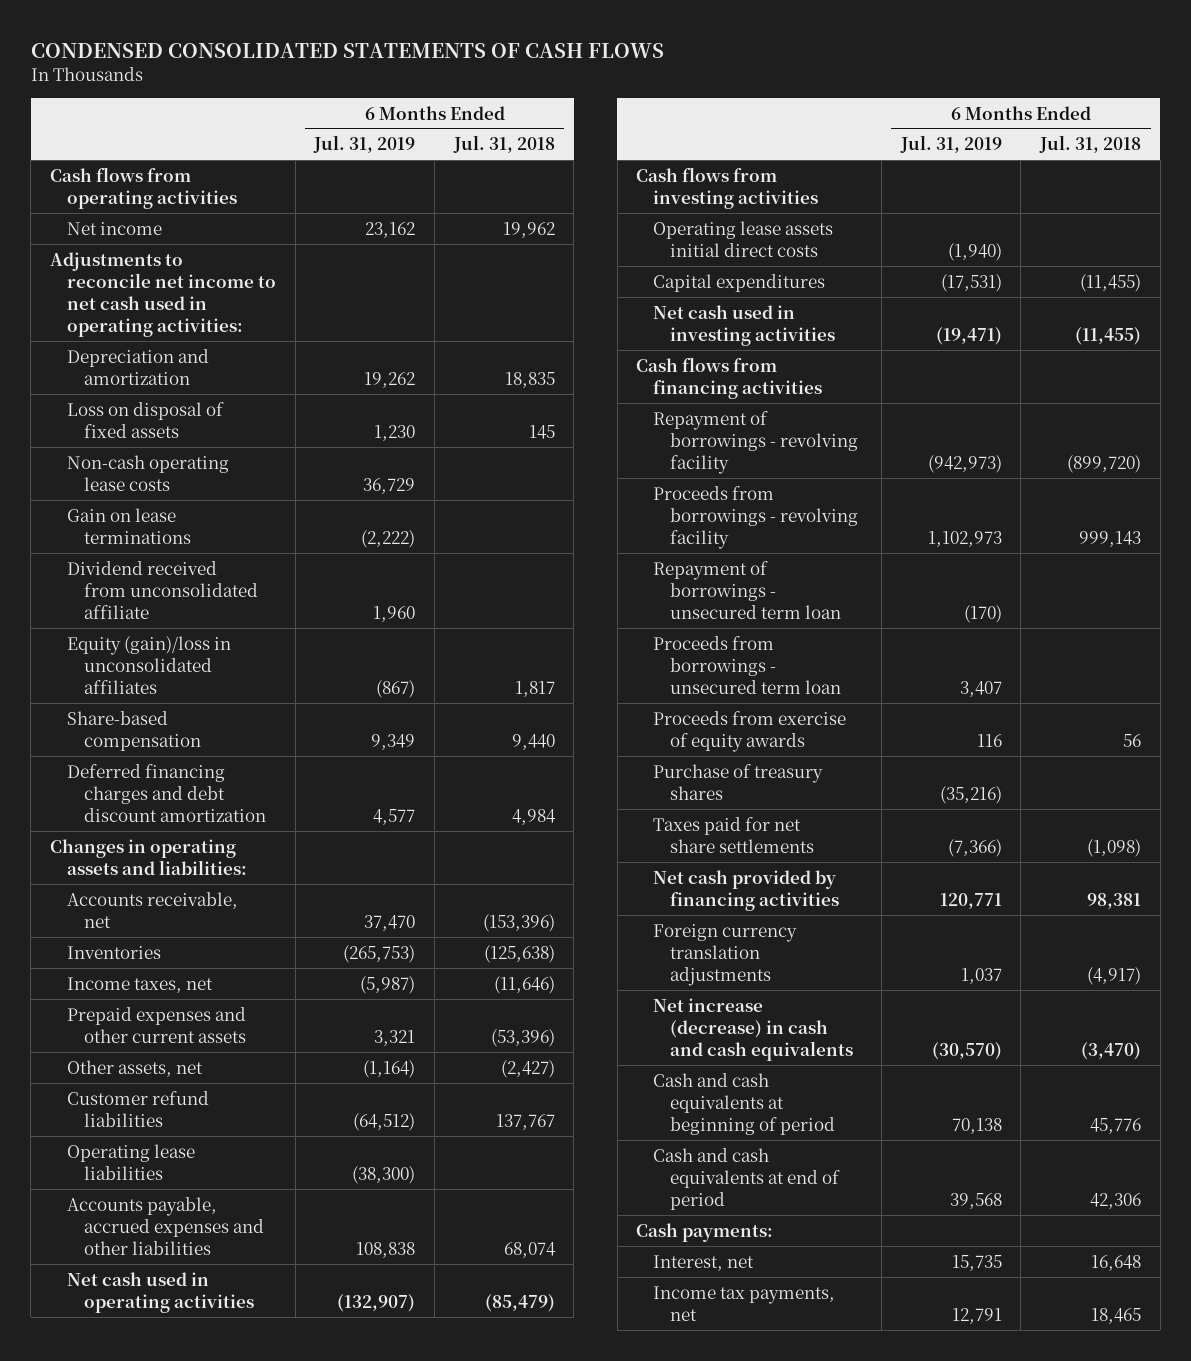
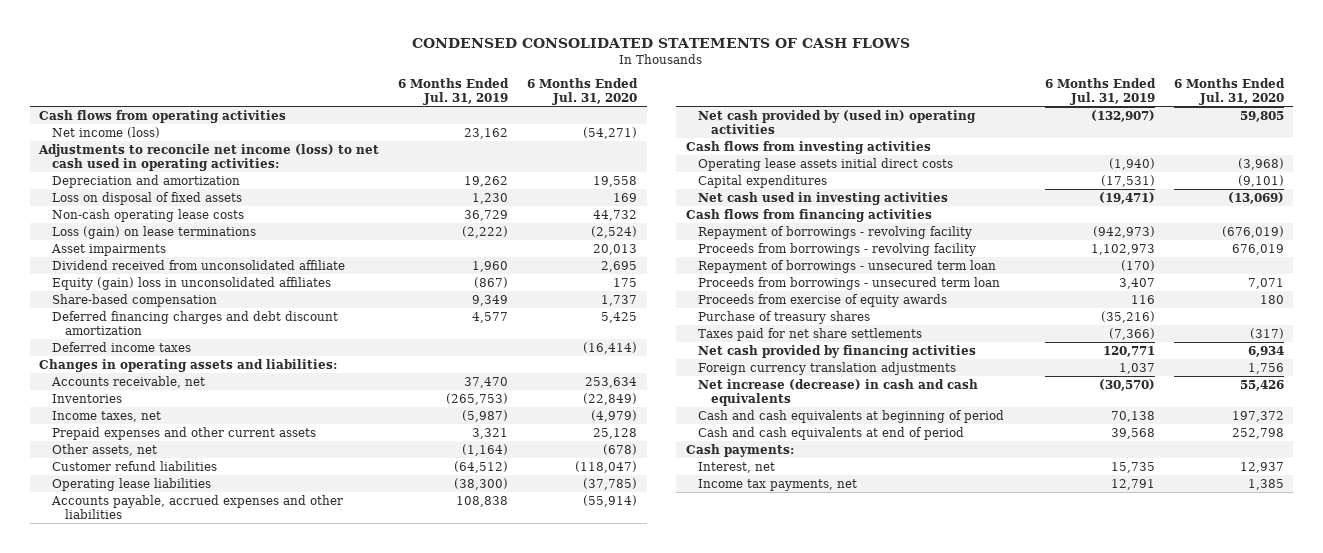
- | 6 Months Ended Jul. 31, 2019 | 6 Months Ended Jul. 31, 2018
+ | 6 Months Ended Jul. 31, 2019 | 6 Months Ended Jul. 31, 2020
- Net income | 23,162 | 19,962
- Adjustments to reconcile net income to net cash used in operating activities:
+ Net income (loss) | 23,162 | (54,271)
+ Adjustments to reconcile net income (loss) to net cash used in operating activities:
- Gain on lease terminations | (2,222) |
+ Loss (gain) on lease terminations | (2,222) | (2,524)
+ Asset impairments | | 20,013
- Equity (gain)/loss in unconsolidated affiliates | (867) | 1,817
+ Equity (gain) loss in unconsolidated affiliates | (867) | 175
+ Deferred income taxes | | (16,414)
- Net cash used in operating activities | (132,907) | (85,479)
+ Net cash provided by (used in) operating activities | (132,907) | 59,805

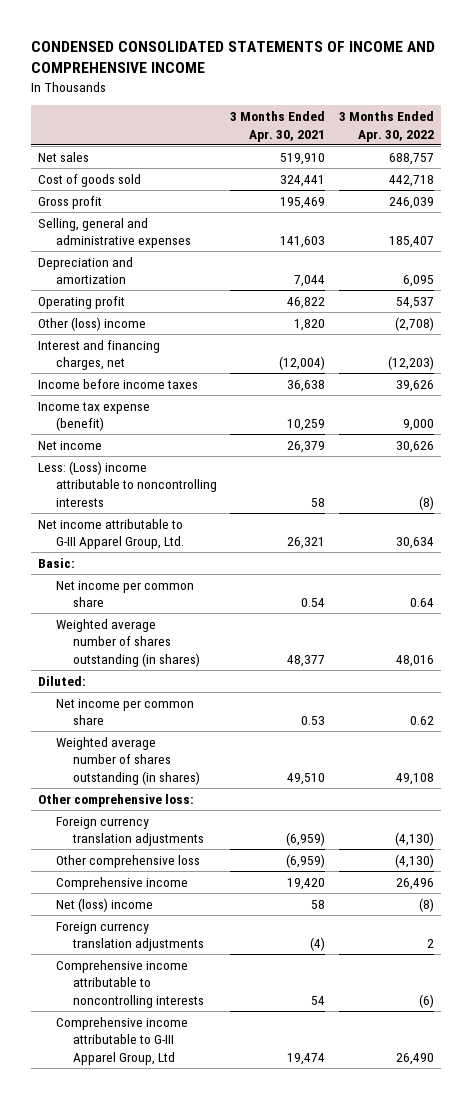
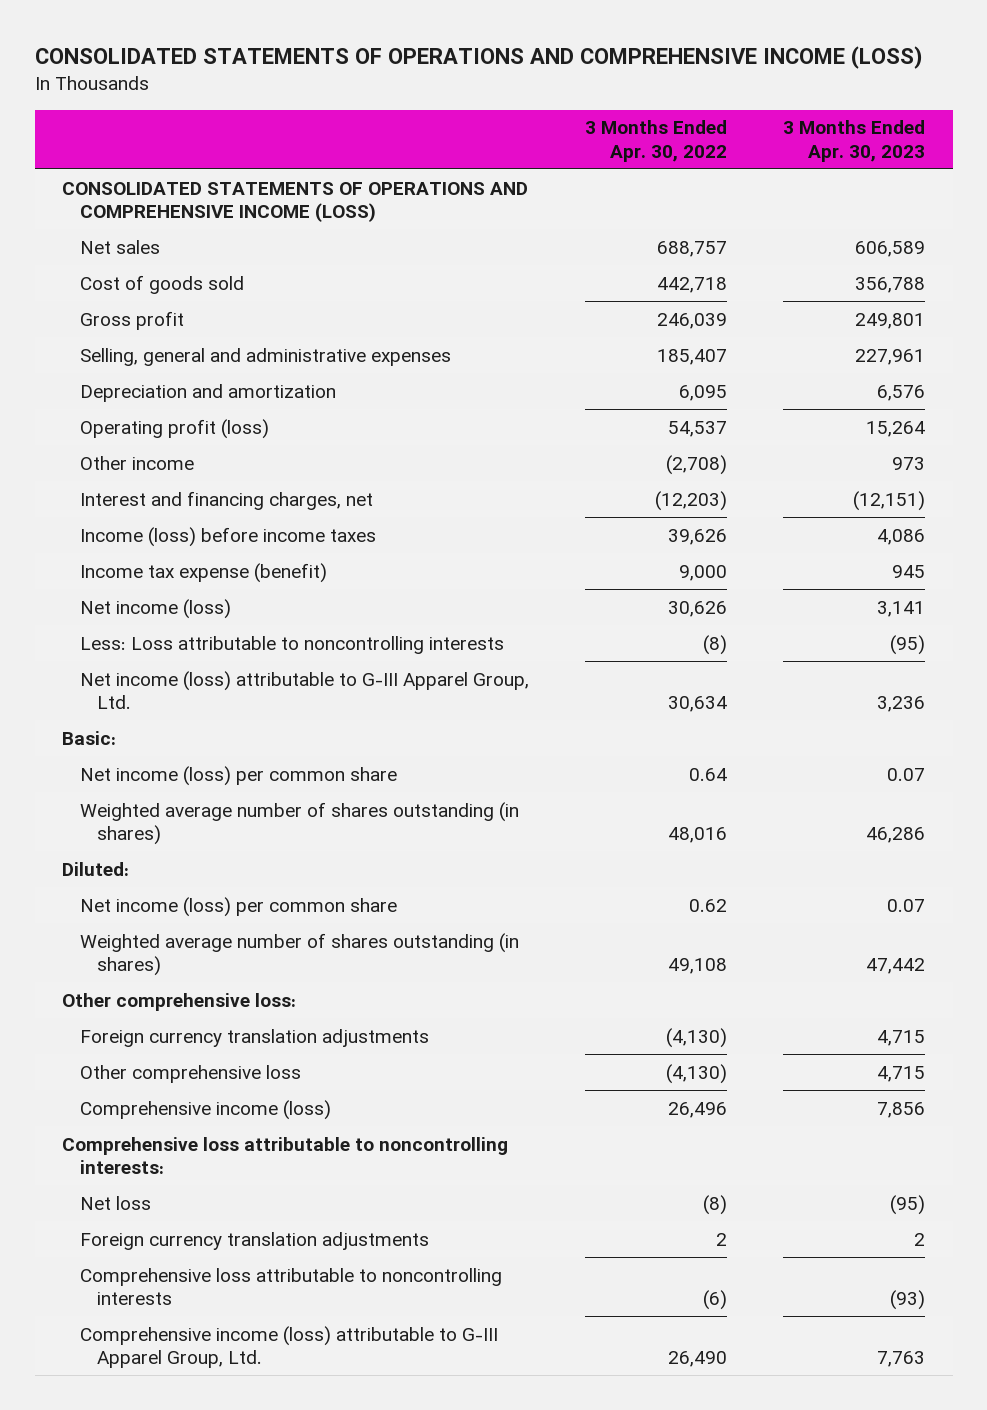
- CONDENSED CONSOLIDATED STATEMENTS OF INCOME AND COMPREHENSIVE INCOME
+ CONSOLIDATED STATEMENTS OF OPERATIONS AND COMPREHENSIVE INCOME (LOSS)
- | 3 Months Ended Apr. 30, 2021 | 3 Months Ended Apr. 30, 2022
+ | 3 Months Ended Apr. 30, 2022 | 3 Months Ended Apr. 30, 2023
+ CONSOLIDATED STATEMENTS OF OPERATIONS AND COMPREHENSIVE INCOME (LOSS)
- Operating profit | 46,822 | 54,537
- Other (loss) income | 1,820 | (2,708)
+ Operating profit (loss) | 54,537 | 15,264
+ Other income | (2,708) | 973
- Income before income taxes | 36,638 | 39,626
+ Income (loss) before income taxes | 39,626 | 4,086
- Net income | 26,379 | 30,626
- Less: (Loss) income attributable to noncontrolling interests | 58 | (8)
- Net income attributable to G-III Apparel Group, Ltd. | 26,321 | 30,634
+ Net income (loss) | 30,626 | 3,141
+ Less: Loss attributable to noncontrolling interests | (8) | (95)
+ Net income (loss) attributable to G-III Apparel Group, Ltd. | 30,634 | 3,236
- Net income per common share | 0.54 | 0.64
+ Net income (loss) per common share | 0.64 | 0.07
- Net income per common share | 0.53 | 0.62
+ Net income (loss) per common share | 0.62 | 0.07
- Comprehensive income | 19,420 | 26,496
- Net (loss) income | 58 | (8)
+ Comprehensive income (loss) | 26,496 | 7,856
+ Comprehensive loss attributable to noncontrolling interests:
+ Net loss | (8) | (95)
- Comprehensive income attributable to noncontrolling interests | 54 | (6)
- Comprehensive income attributable to G-III Apparel Group, Ltd | 19,474 | 26,490
+ Comprehensive loss attributable to noncontrolling interests | (6) | (93)
+ Comprehensive income (loss) attributable to G-III Apparel Group, Ltd. | 26,490 | 7,763

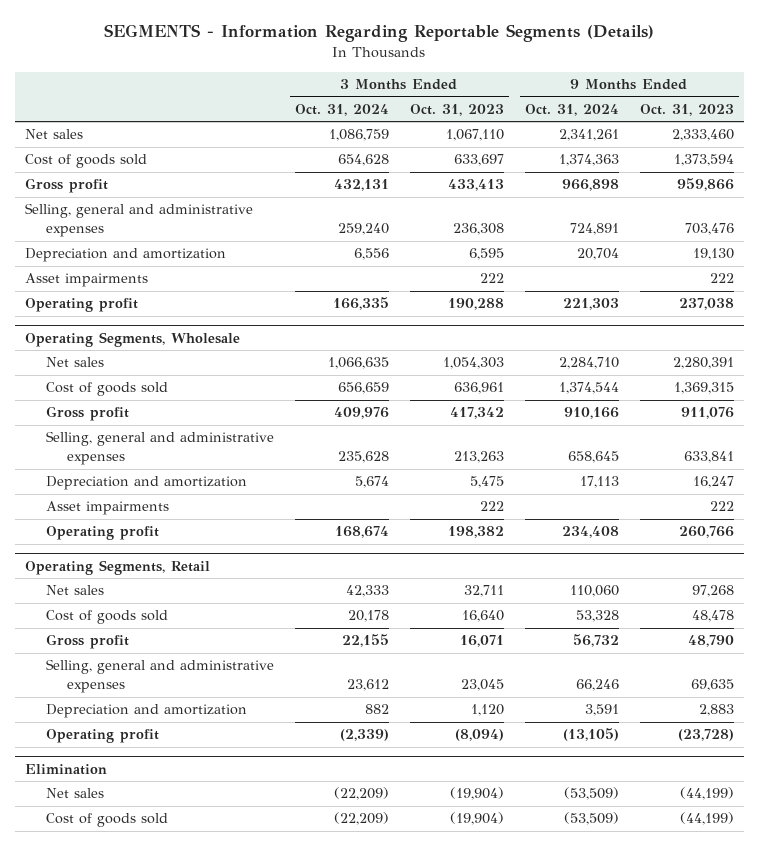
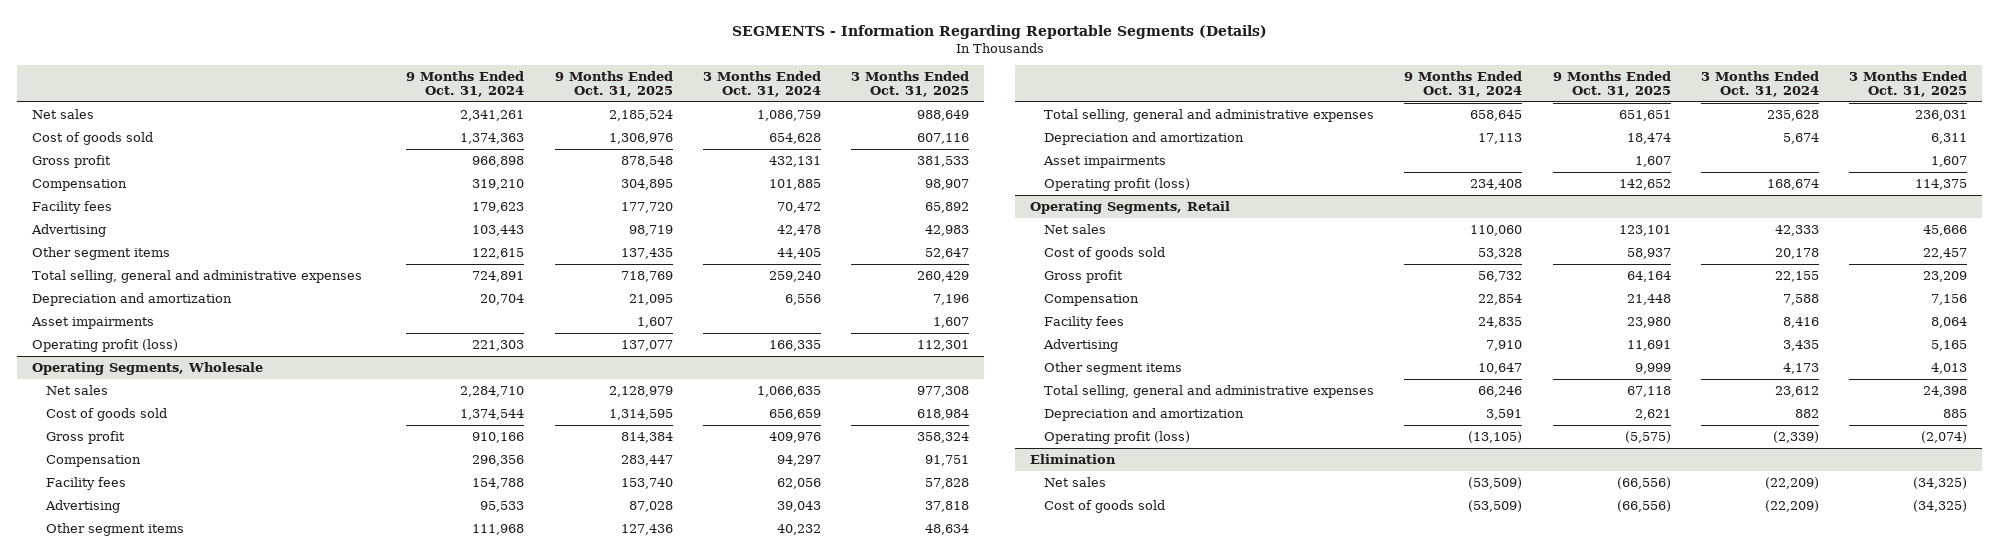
- | 3 Months Ended Oct. 31, 2024 | 3 Months Ended Oct. 31, 2023 | 9 Months Ended Oct. 31, 2024 | 9 Months Ended Oct. 31, 2023
+ | 9 Months Ended Oct. 31, 2024 | 9 Months Ended Oct. 31, 2025 | 3 Months Ended Oct. 31, 2024 | 3 Months Ended Oct. 31, 2025
- Selling, general and administrative expenses | 259,240 | 236,308 | 724,891 | 703,476
+ Compensation | 319,210 | 304,895 | 101,885 | 98,907
+ Facility fees | 179,623 | 177,720 | 70,472 | 65,892
+ Advertising | 103,443 | 98,719 | 42,478 | 42,983
+ Other segment items | 122,615 | 137,435 | 44,405 | 52,647
+ Total selling, general and administrative expenses | 724,891 | 718,769 | 259,240 | 260,429
- Operating profit | 166,335 | 190,288 | 221,303 | 237,038
+ Operating profit (loss) | 221,303 | 137,077 | 166,335 | 112,301
@ Operating Segments, Wholesale
- Selling, general and administrative expenses | 235,628 | 213,263 | 658,645 | 633,841
+ Compensation | 296,356 | 283,447 | 94,297 | 91,751
+ Facility fees | 154,788 | 153,740 | 62,056 | 57,828
+ Advertising | 95,533 | 87,028 | 39,043 | 37,818
+ Other segment items | 111,968 | 127,436 | 40,232 | 48,634
+ Total selling, general and administrative expenses | 658,645 | 651,651 | 235,628 | 236,031
- Operating profit | 168,674 | 198,382 | 234,408 | 260,766
+ Operating profit (loss) | 234,408 | 142,652 | 168,674 | 114,375
@ Operating Segments, Retail
- Selling, general and administrative expenses | 23,612 | 23,045 | 66,246 | 69,635
+ Compensation | 22,854 | 21,448 | 7,588 | 7,156
+ Facility fees | 24,835 | 23,980 | 8,416 | 8,064
+ Advertising | 7,910 | 11,691 | 3,435 | 5,165
+ Other segment items | 10,647 | 9,999 | 4,173 | 4,013
+ Total selling, general and administrative expenses | 66,246 | 67,118 | 23,612 | 24,398
- Operating profit | (2,339) | (8,094) | (13,105) | (23,728)
+ Operating profit (loss) | (13,105) | (5,575) | (2,339) | (2,074)

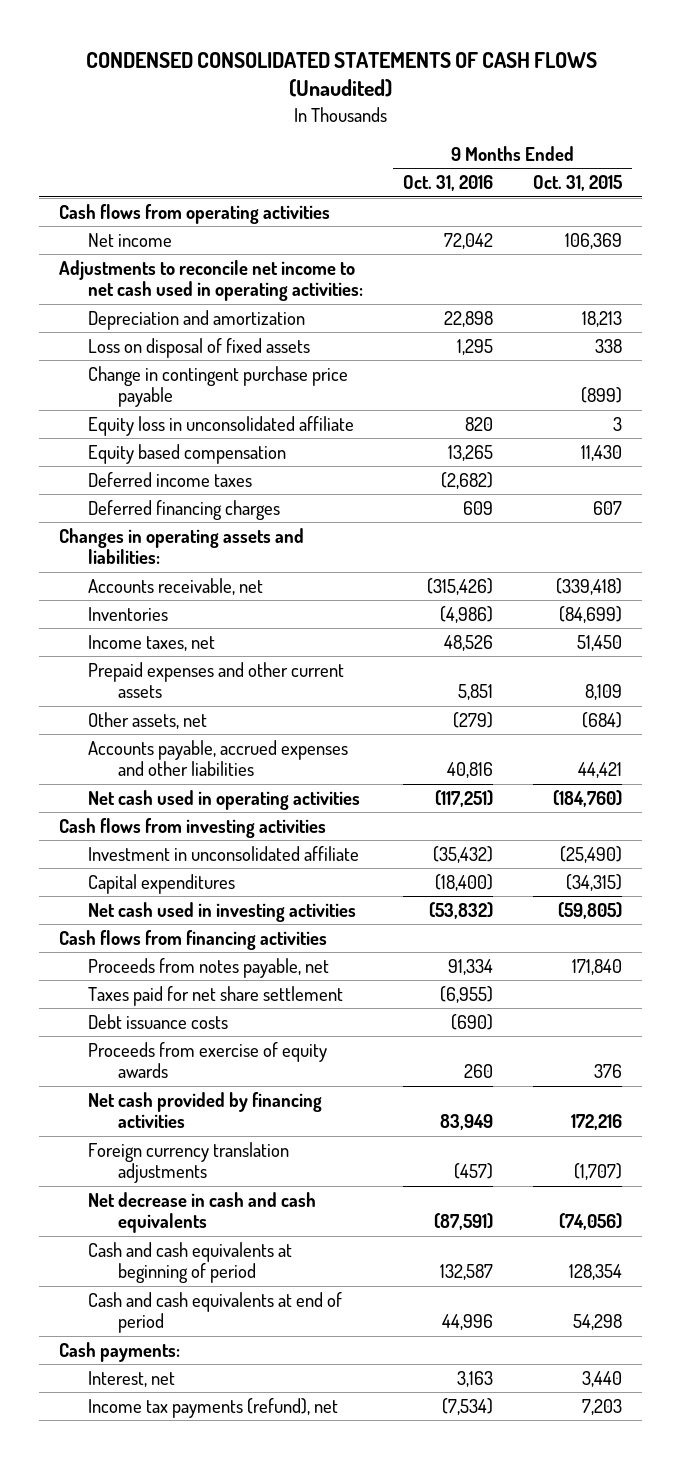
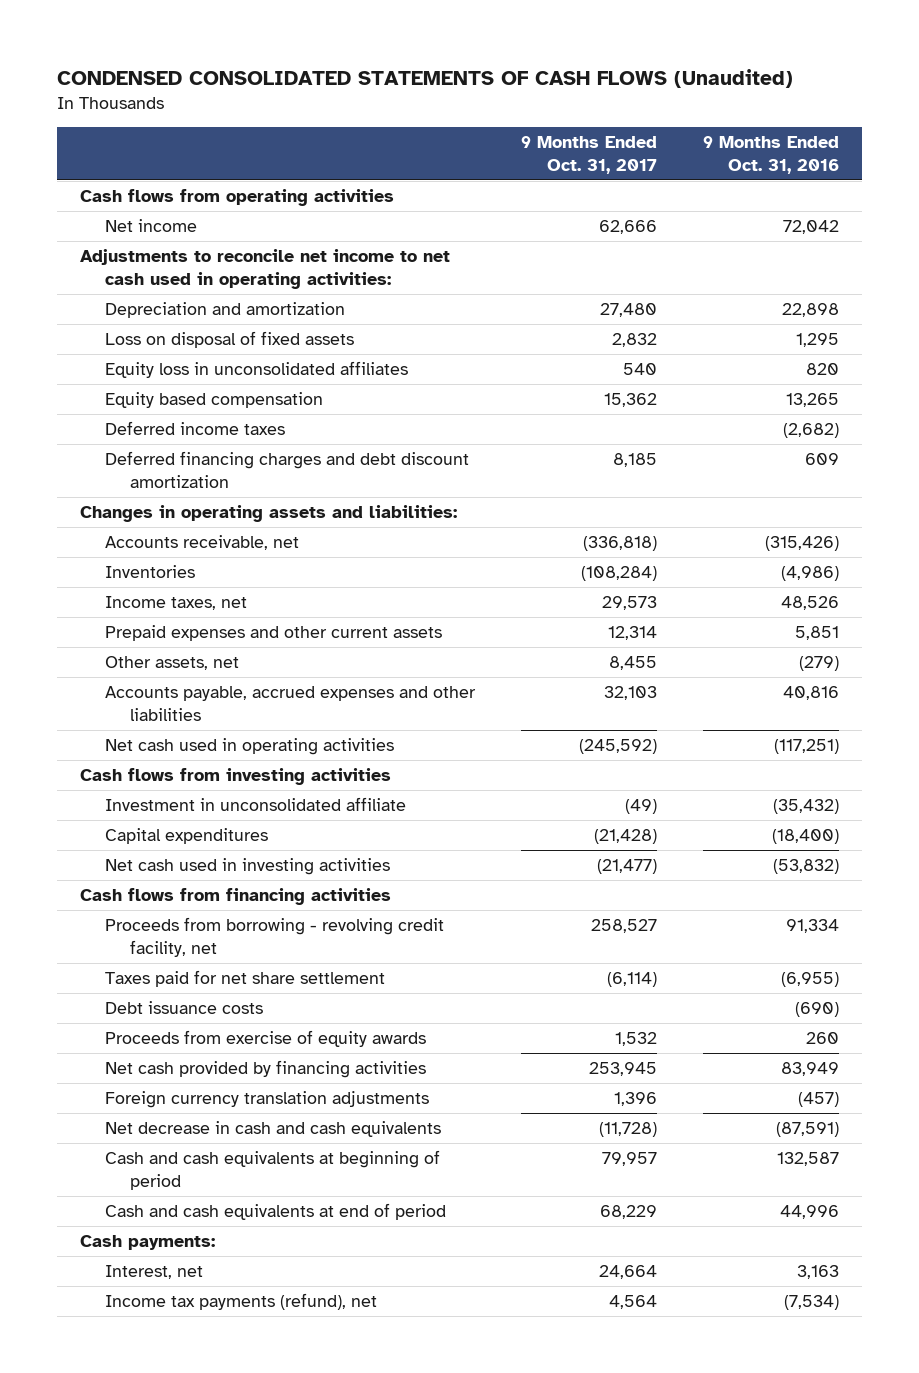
- | 9 Months Ended Oct. 31, 2016 | 9 Months Ended Oct. 31, 2015
+ | 9 Months Ended Oct. 31, 2017 | 9 Months Ended Oct. 31, 2016
- Change in contingent purchase price payable | | (899)
- Equity loss in unconsolidated affiliate | 820 | 3
+ Equity loss in unconsolidated affiliates | 540 | 820
- Deferred financing charges | 609 | 607
+ Deferred financing charges and debt discount amortization | 8,185 | 609
- Proceeds from notes payable, net | 91,334 | 171,840
+ Proceeds from borrowing - revolving credit facility, net | 258,527 | 91,334

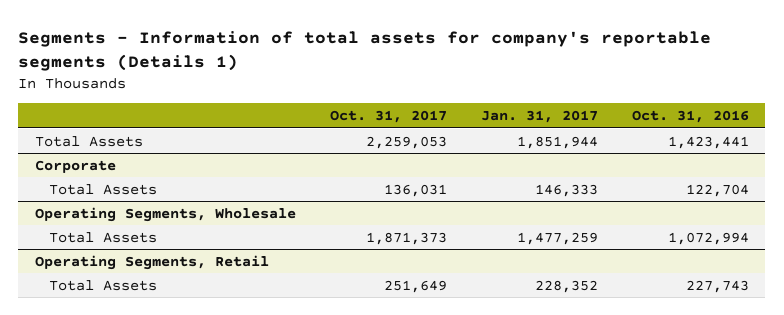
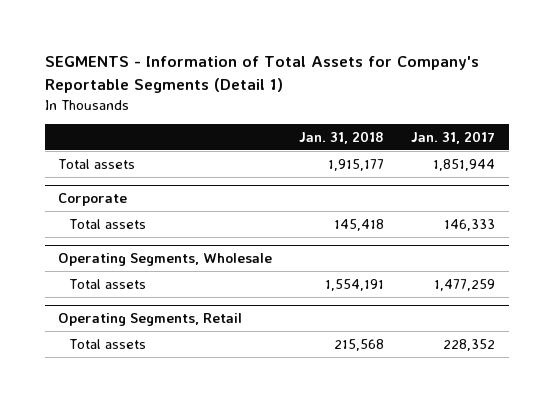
- Segments - Information of total assets for company's reportable segments (Details 1)
+ SEGMENTS - Information of Total Assets for Company's Reportable Segments (Detail 1)
- | Oct. 31, 2017 | Jan. 31, 2017 | Oct. 31, 2016
+ | Jan. 31, 2018 | Jan. 31, 2017
- Total Assets | 2,259,053 | 1,851,944 | 1,423,441
+ Total assets | 1,915,177 | 1,851,944
@ Corporate
- Total Assets | 136,031 | 146,333 | 122,704
+ Total assets | 145,418 | 146,333
@ Operating Segments, Wholesale
- Total Assets | 1,871,373 | 1,477,259 | 1,072,994
+ Total assets | 1,554,191 | 1,477,259
@ Operating Segments, Retail
- Total Assets | 251,649 | 228,352 | 227,743
+ Total assets | 215,568 | 228,352

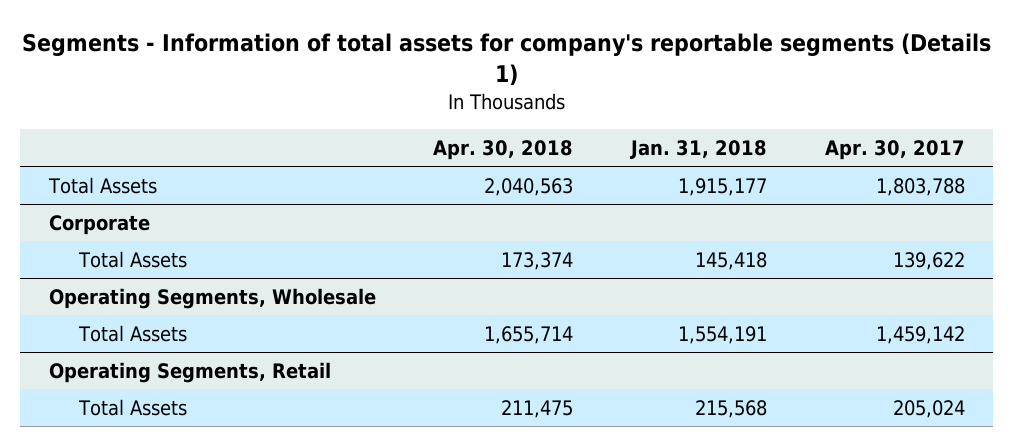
- SEGMENTS - Information of Total Assets for Company's Reportable Segments (Detail 1)
+ Segments - Information of total assets for company's reportable segments (Details 1)
- | Jan. 31, 2018 | Jan. 31, 2017
+ | Apr. 30, 2018 | Jan. 31, 2018 | Apr. 30, 2017
- Total assets | 1,915,177 | 1,851,944
+ Total Assets | 2,040,563 | 1,915,177 | 1,803,788
@ Corporate
- Total assets | 145,418 | 146,333
+ Total Assets | 173,374 | 145,418 | 139,622
@ Operating Segments, Wholesale
- Total assets | 1,554,191 | 1,477,259
+ Total Assets | 1,655,714 | 1,554,191 | 1,459,142
@ Operating Segments, Retail
- Total assets | 215,568 | 228,352
+ Total Assets | 211,475 | 215,568 | 205,024

